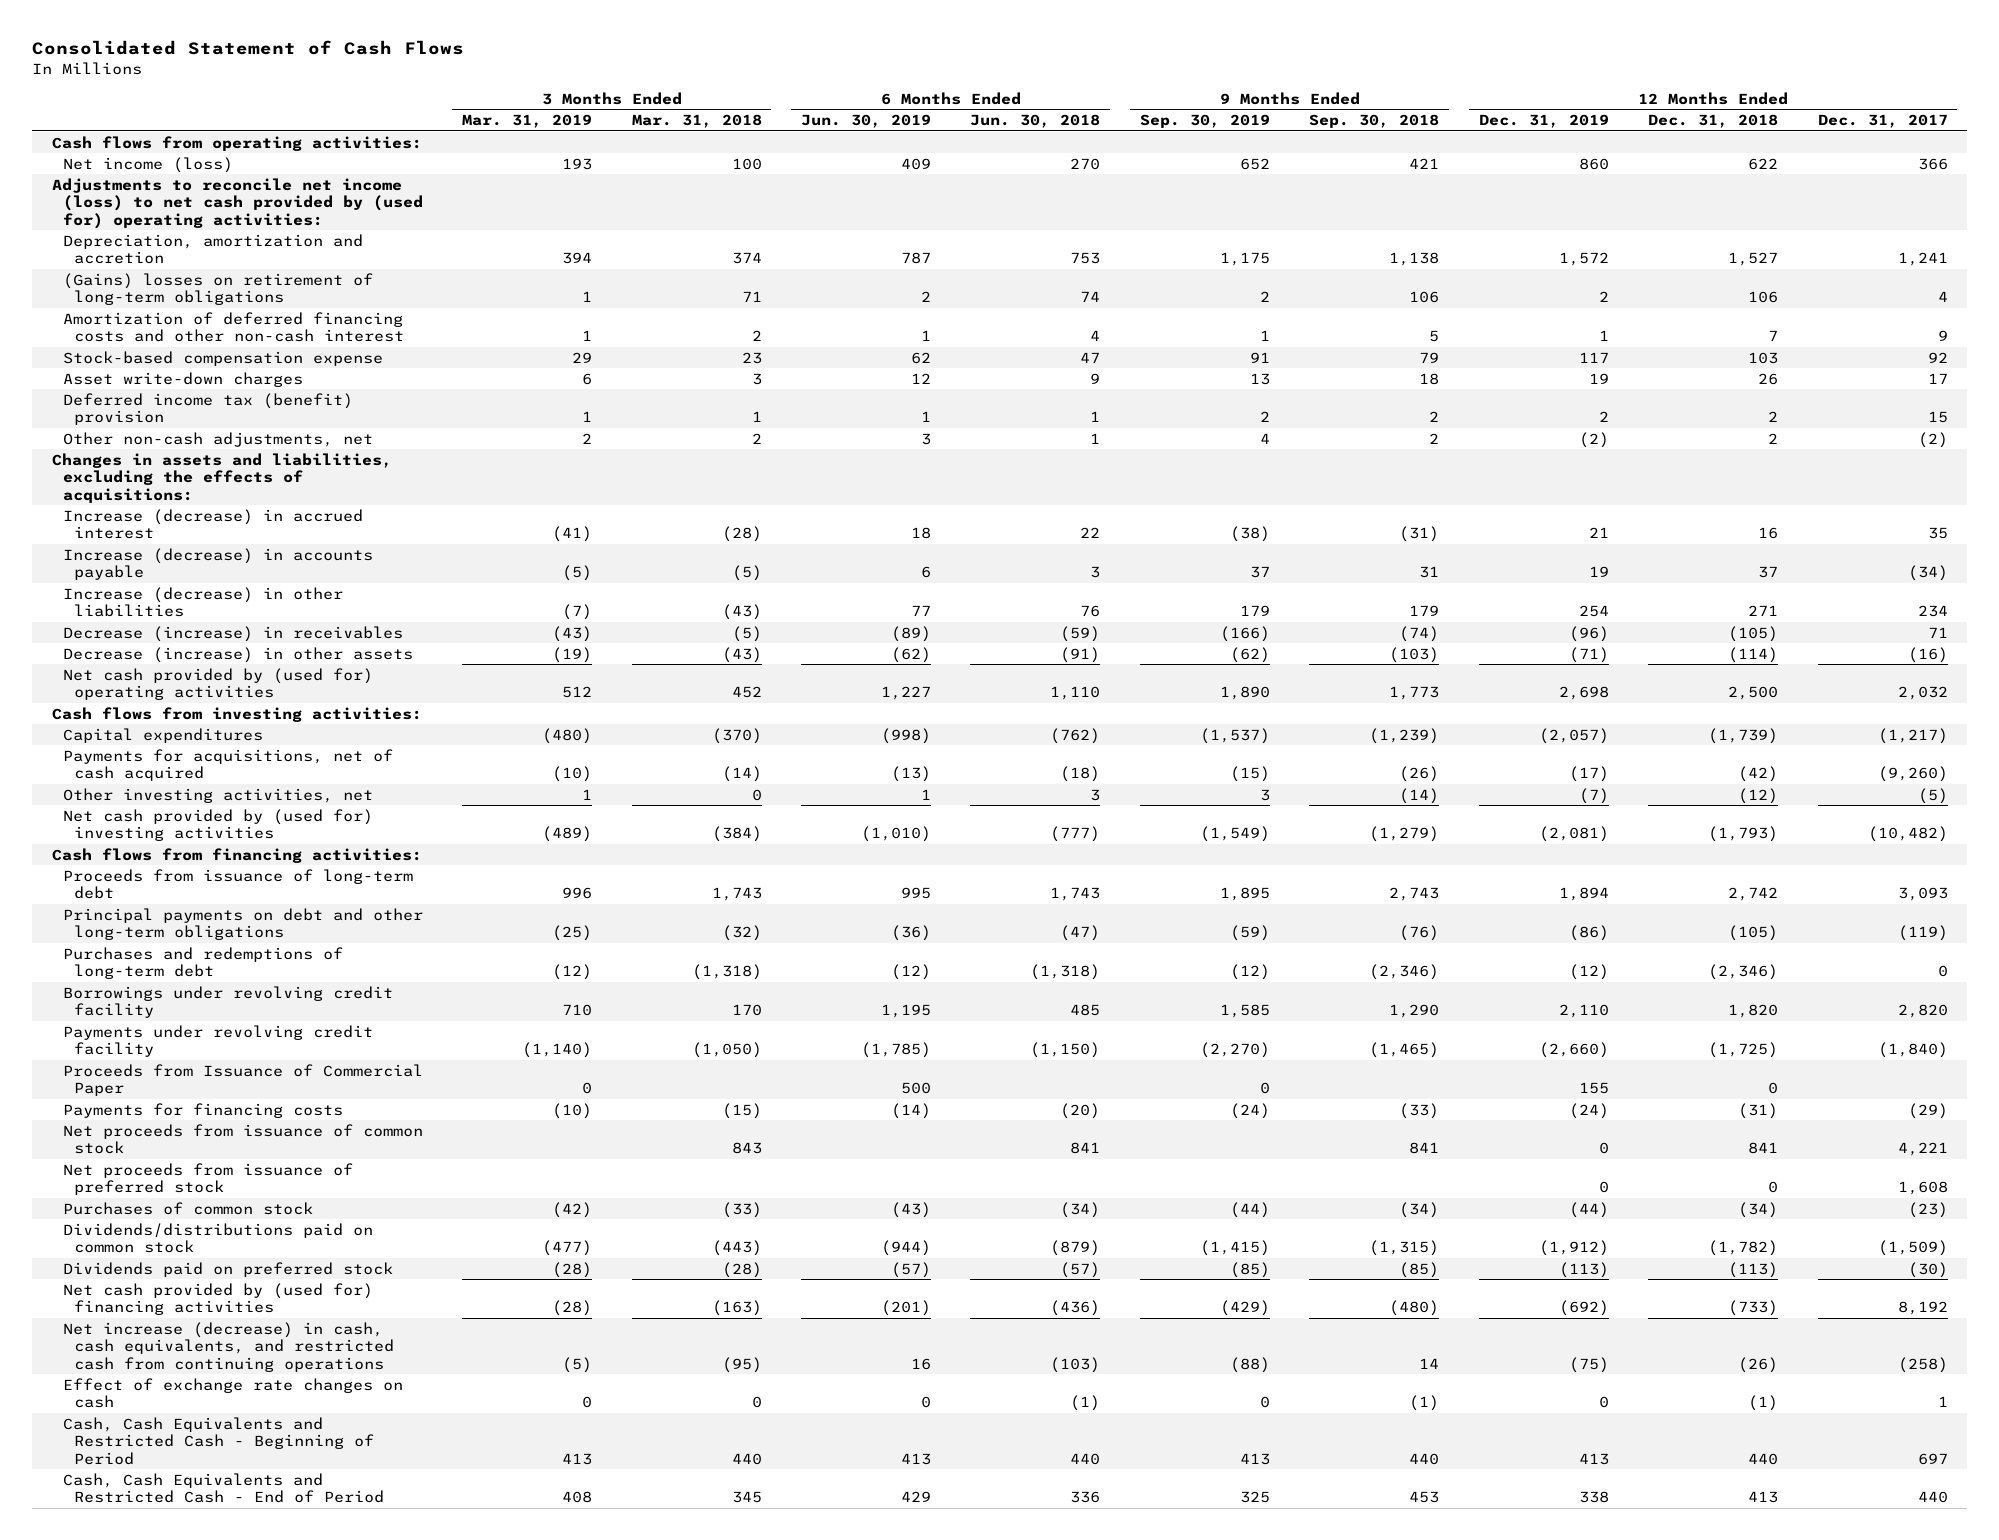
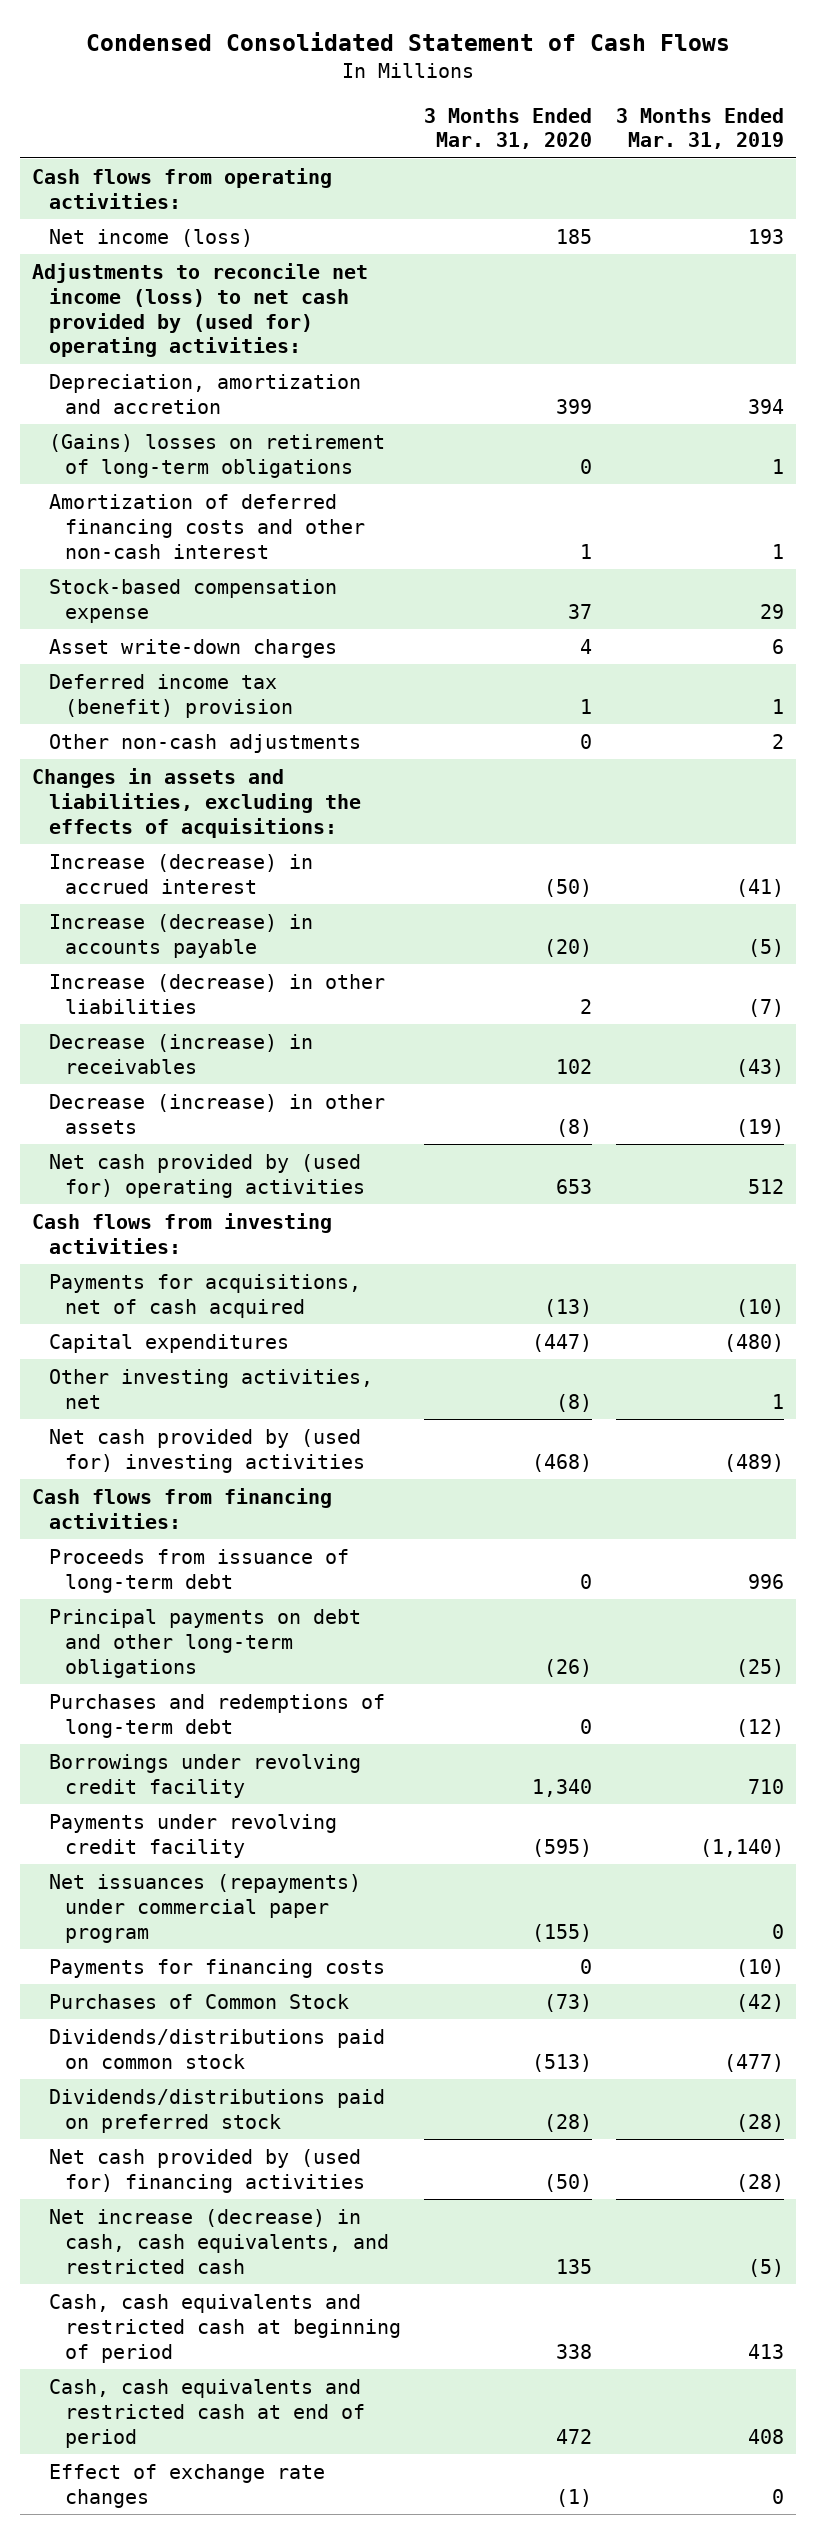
- Consolidated Statement of Cash Flows
+ Condensed Consolidated Statement of Cash Flows
- | 3 Months Ended Mar. 31, 2019 | 3 Months Ended Mar. 31, 2018 | 6 Months Ended Jun. 30, 2019 | 6 Months Ended Jun. 30, 2018 | 9 Months Ended Sep. 30, 2019 | 9 Months Ended Sep. 30, 2018 | 12 Months Ended Dec. 31, 2019 | 12 Months Ended Dec. 31, 2018 | 12 Months Ended Dec. 31, 2017
+ | 3 Months Ended Mar. 31, 2020 | 3 Months Ended Mar. 31, 2019
- Other non-cash adjustments, net | 2 | 2 | 3 | 1 | 4 | 2 | (2) | 2 | (2)
+ Other non-cash adjustments | 0 | 2
moved down: Capital expenditures | (447) | (480)
- Proceeds from Issuance of Commercial Paper | 0 | | 500 | | 0 | | 155 | 0 |
+ Net issuances (repayments) under commercial paper program | (155) | 0
- Net proceeds from issuance of common stock | | 843 | | 841 | | 841 | 0 | 841 | 4,221
- Net proceeds from issuance of preferred stock | | | | | | | 0 | 0 | 1,608
- Purchases of common stock | (42) | (33) | (43) | (34) | (44) | (34) | (44) | (34) | (23)
+ Purchases of Common Stock | (73) | (42)
- Dividends paid on preferred stock | (28) | (28) | (57) | (57) | (85) | (85) | (113) | (113) | (30)
+ Dividends/distributions paid on preferred stock | (28) | (28)
- Net increase (decrease) in cash, cash equivalents, and restricted cash from continuing operations | (5) | (95) | 16 | (103) | (88) | 14 | (75) | (26) | (258)
- Effect of exchange rate changes on cash | 0 | 0 | 0 | (1) | 0 | (1) | 0 | (1) | 1
- Cash, Cash Equivalents and Restricted Cash - Beginning of Period | 413 | 440 | 413 | 440 | 413 | 440 | 413 | 440 | 697
- Cash, Cash Equivalents and Restricted Cash - End of Period | 408 | 345 | 429 | 336 | 325 | 453 | 338 | 413 | 440
+ Net increase (decrease) in cash, cash equivalents, and restricted cash | 135 | (5)
+ Cash, cash equivalents and restricted cash at beginning of period | 338 | 413
+ Cash, cash equivalents and restricted cash at end of period | 472 | 408
+ Effect of exchange rate changes | (1) | 0

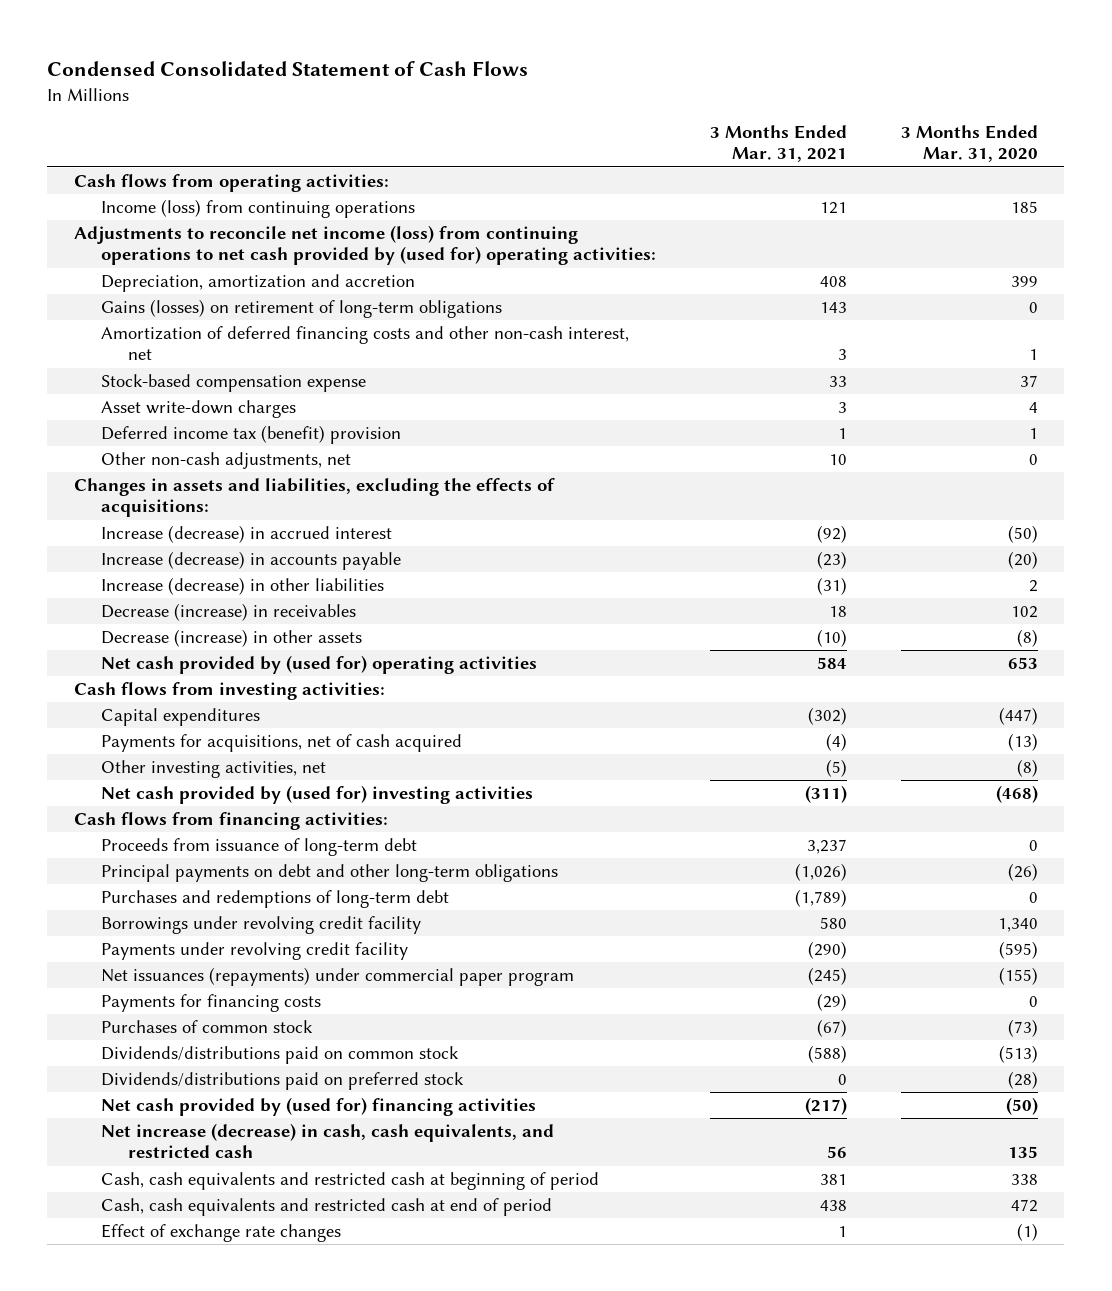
- | 3 Months Ended Mar. 31, 2020 | 3 Months Ended Mar. 31, 2019
+ | 3 Months Ended Mar. 31, 2021 | 3 Months Ended Mar. 31, 2020
- Net income (loss) | 185 | 193
- Adjustments to reconcile net income (loss) to net cash provided by (used for) operating activities:
+ Income (loss) from continuing operations | 121 | 185
+ Adjustments to reconcile net income (loss) from continuing operations to net cash provided by (used for) operating activities:
- (Gains) losses on retirement of long-term obligations | 0 | 1
- Amortization of deferred financing costs and other non-cash interest | 1 | 1
+ Gains (losses) on retirement of long-term obligations | 143 | 0
+ Amortization of deferred financing costs and other non-cash interest, net | 3 | 1
- Other non-cash adjustments | 0 | 2
+ Other non-cash adjustments, net | 10 | 0
moved down: Payments for acquisitions, net of cash acquired | (4) | (13)
- Purchases of Common Stock | (73) | (42)
+ Purchases of common stock | (67) | (73)

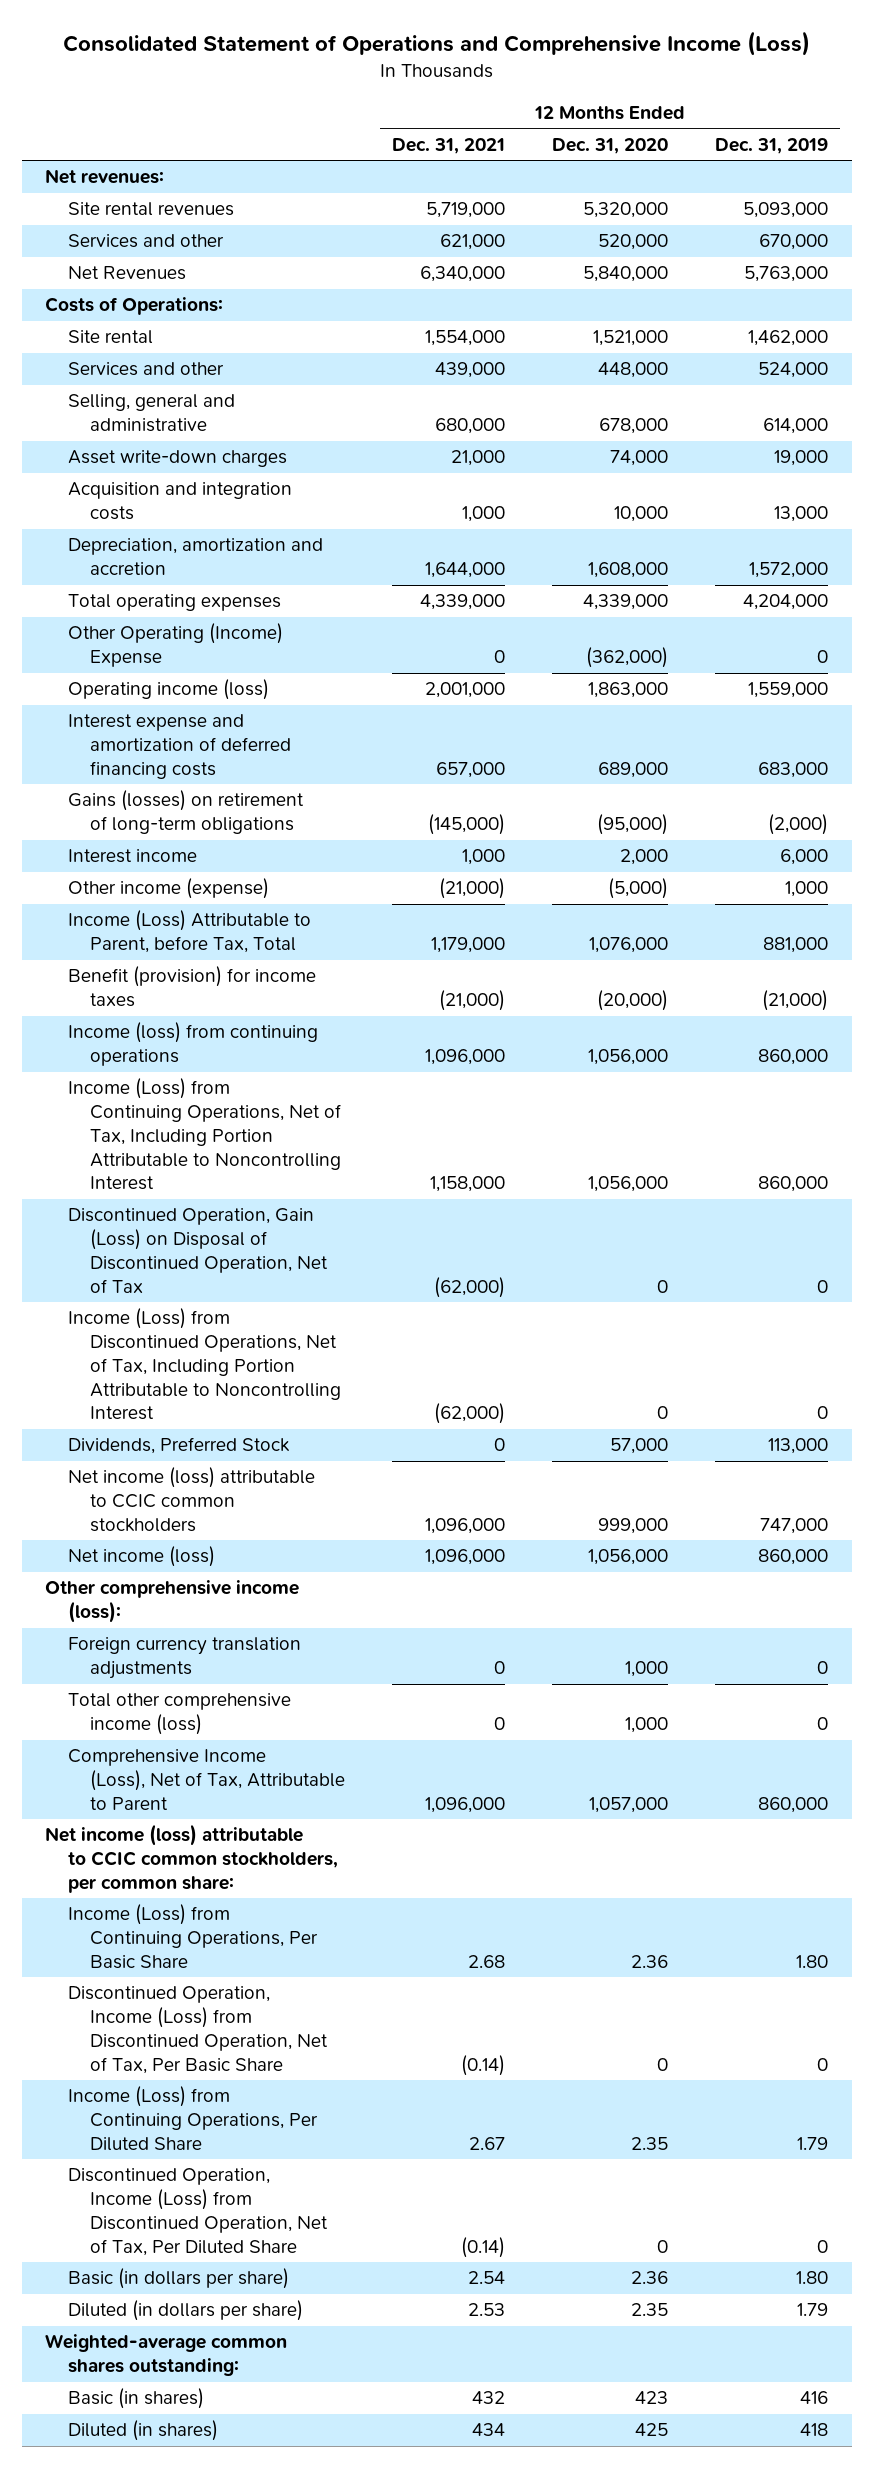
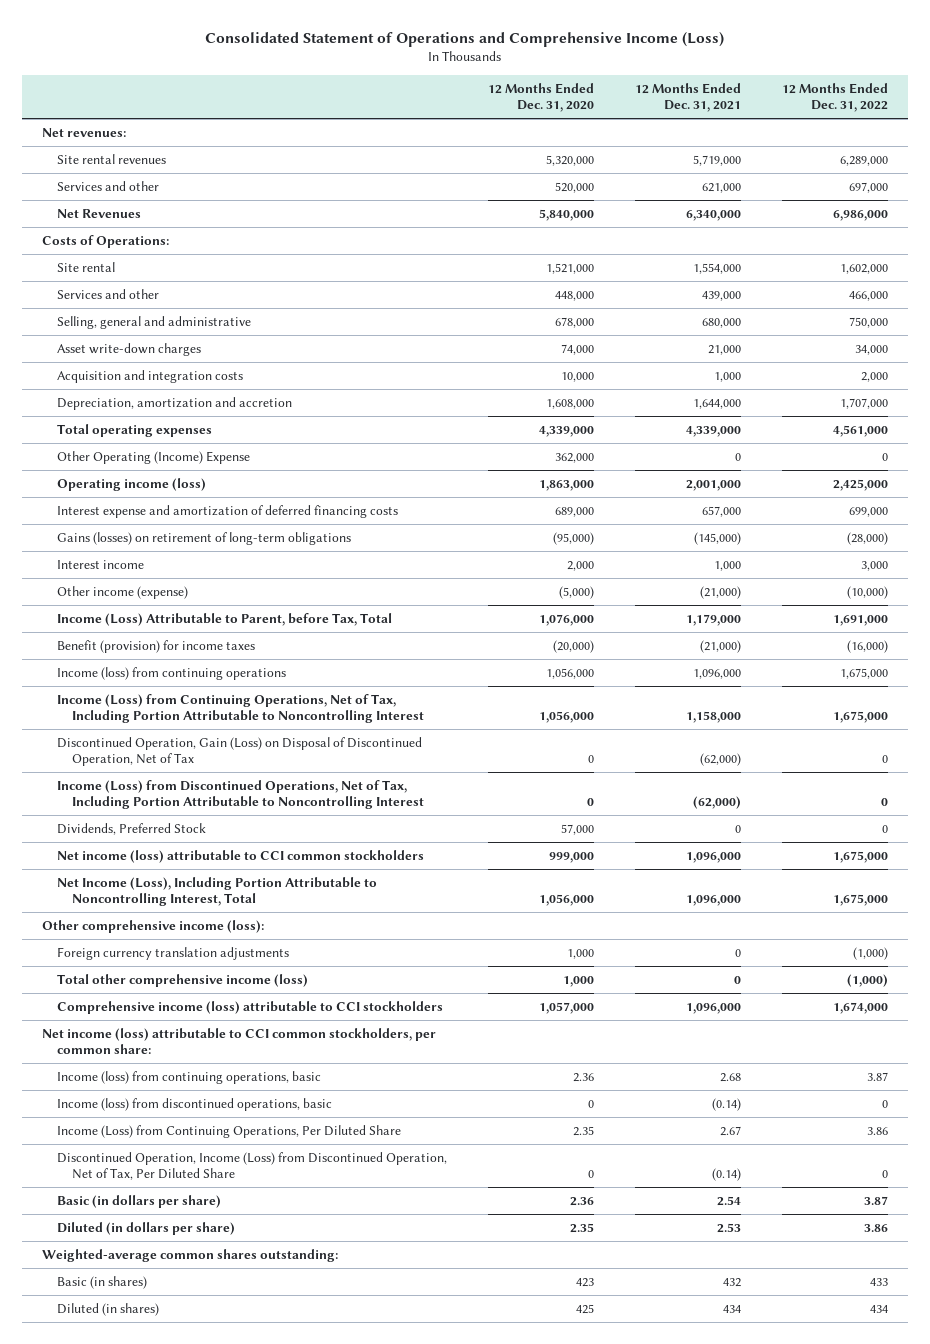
- | 12 Months Ended Dec. 31, 2021 | 12 Months Ended Dec. 31, 2020 | 12 Months Ended Dec. 31, 2019
+ | 12 Months Ended Dec. 31, 2020 | 12 Months Ended Dec. 31, 2021 | 12 Months Ended Dec. 31, 2022
- Other Operating (Income) Expense | 0 | (362,000) | 0
+ Other Operating (Income) Expense | 362,000 | 0 | 0
- Net income (loss) attributable to CCIC common stockholders | 1,096,000 | 999,000 | 747,000
- Net income (loss) | 1,096,000 | 1,056,000 | 860,000
+ Net income (loss) attributable to CCI common stockholders | 999,000 | 1,096,000 | 1,675,000
+ Net Income (Loss), Including Portion Attributable to Noncontrolling Interest, Total | 1,056,000 | 1,096,000 | 1,675,000
- Comprehensive Income (Loss), Net of Tax, Attributable to Parent | 1,096,000 | 1,057,000 | 860,000
- Net income (loss) attributable to CCIC common stockholders, per common share:
- Income (Loss) from Continuing Operations, Per Basic Share | 2.68 | 2.36 | 1.80
- Discontinued Operation, Income (Loss) from Discontinued Operation, Net of Tax, Per Basic Share | (0.14) | 0 | 0
+ Comprehensive income (loss) attributable to CCI stockholders | 1,057,000 | 1,096,000 | 1,674,000
+ Net income (loss) attributable to CCI common stockholders, per common share:
+ Income (loss) from continuing operations, basic | 2.36 | 2.68 | 3.87
+ Income (loss) from discontinued operations, basic | 0 | (0.14) | 0

